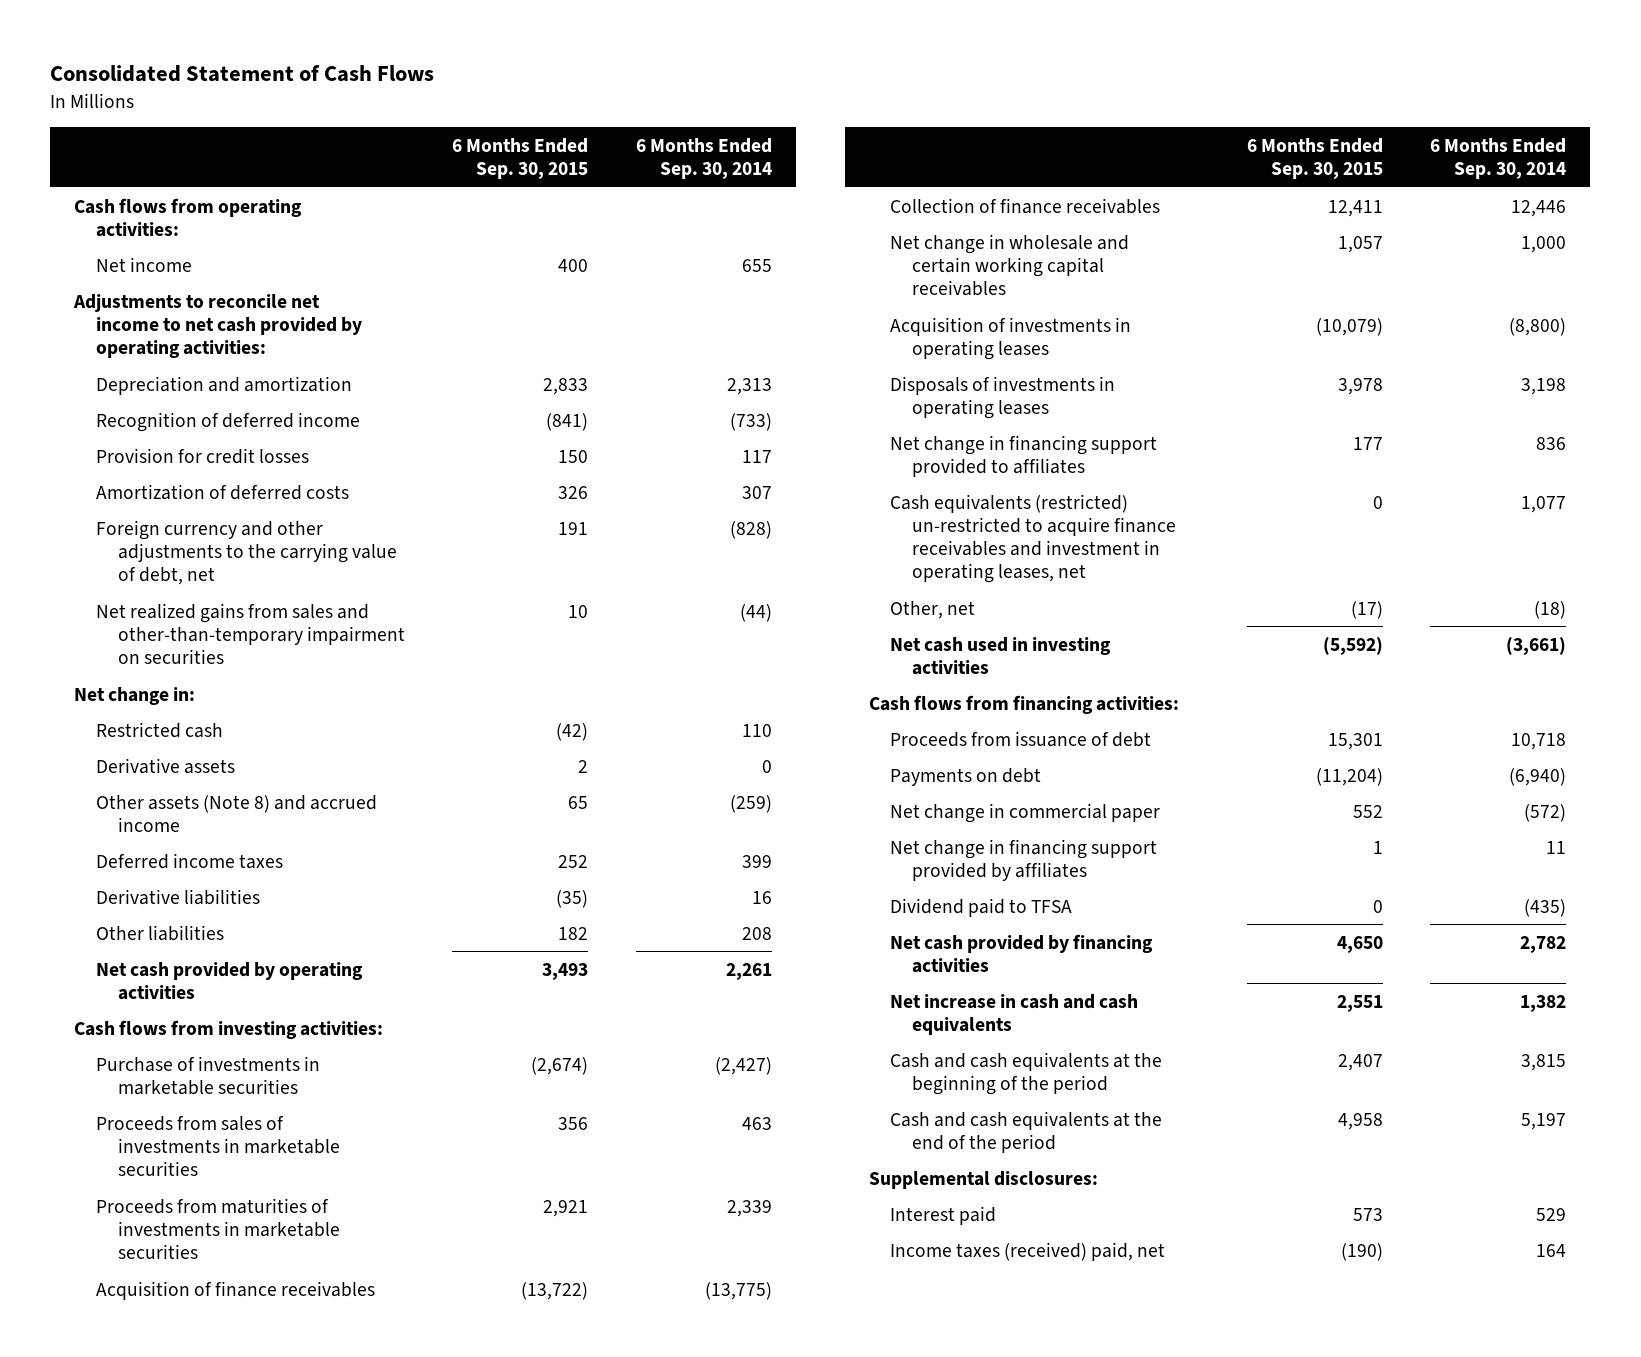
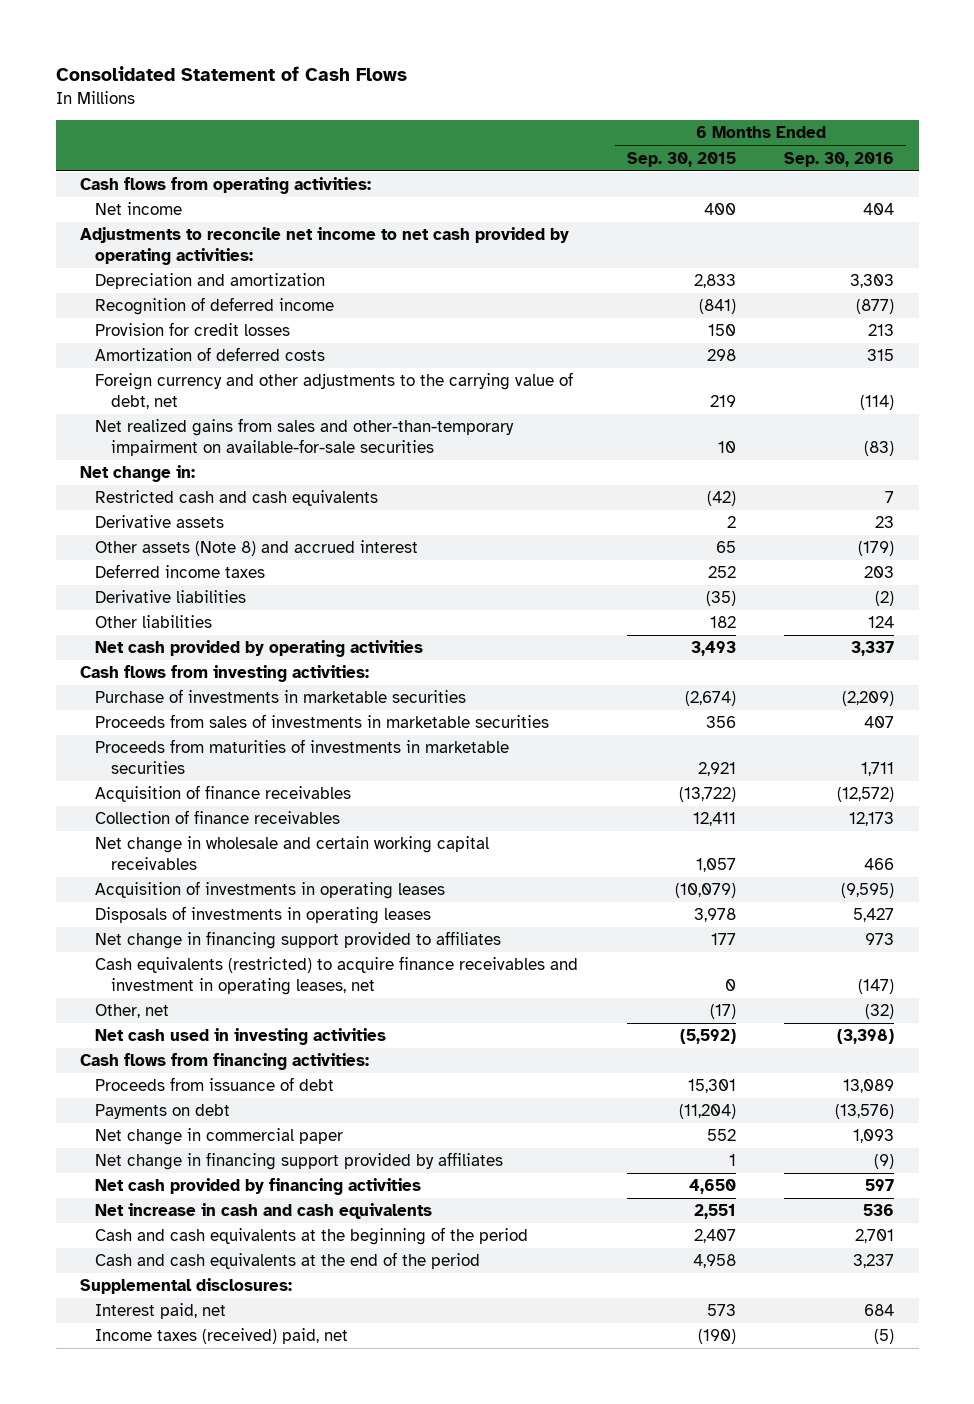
- | 6 Months Ended Sep. 30, 2015 | 6 Months Ended Sep. 30, 2014
+ | 6 Months Ended Sep. 30, 2015 | 6 Months Ended Sep. 30, 2016
- Amortization of deferred costs | 326 | 307
- Foreign currency and other adjustments to the carrying value of debt, net | 191 | (828)
- Net realized gains from sales and other-than-temporary impairment on securities | 10 | (44)
+ Amortization of deferred costs | 298 | 315
+ Foreign currency and other adjustments to the carrying value of debt, net | 219 | (114)
+ Net realized gains from sales and other-than-temporary impairment on available-for-sale securities | 10 | (83)
- Restricted cash | (42) | 110
+ Restricted cash and cash equivalents | (42) | 7
- Other assets (Note 8) and accrued income | 65 | (259)
+ Other assets (Note 8) and accrued interest | 65 | (179)
- Cash equivalents (restricted) un-restricted to acquire finance receivables and investment in operating leases, net | 0 | 1,077
+ Cash equivalents (restricted) to acquire finance receivables and investment in operating leases, net | 0 | (147)
- Dividend paid to TFSA | 0 | (435)
- Interest paid | 573 | 529
+ Interest paid, net | 573 | 684

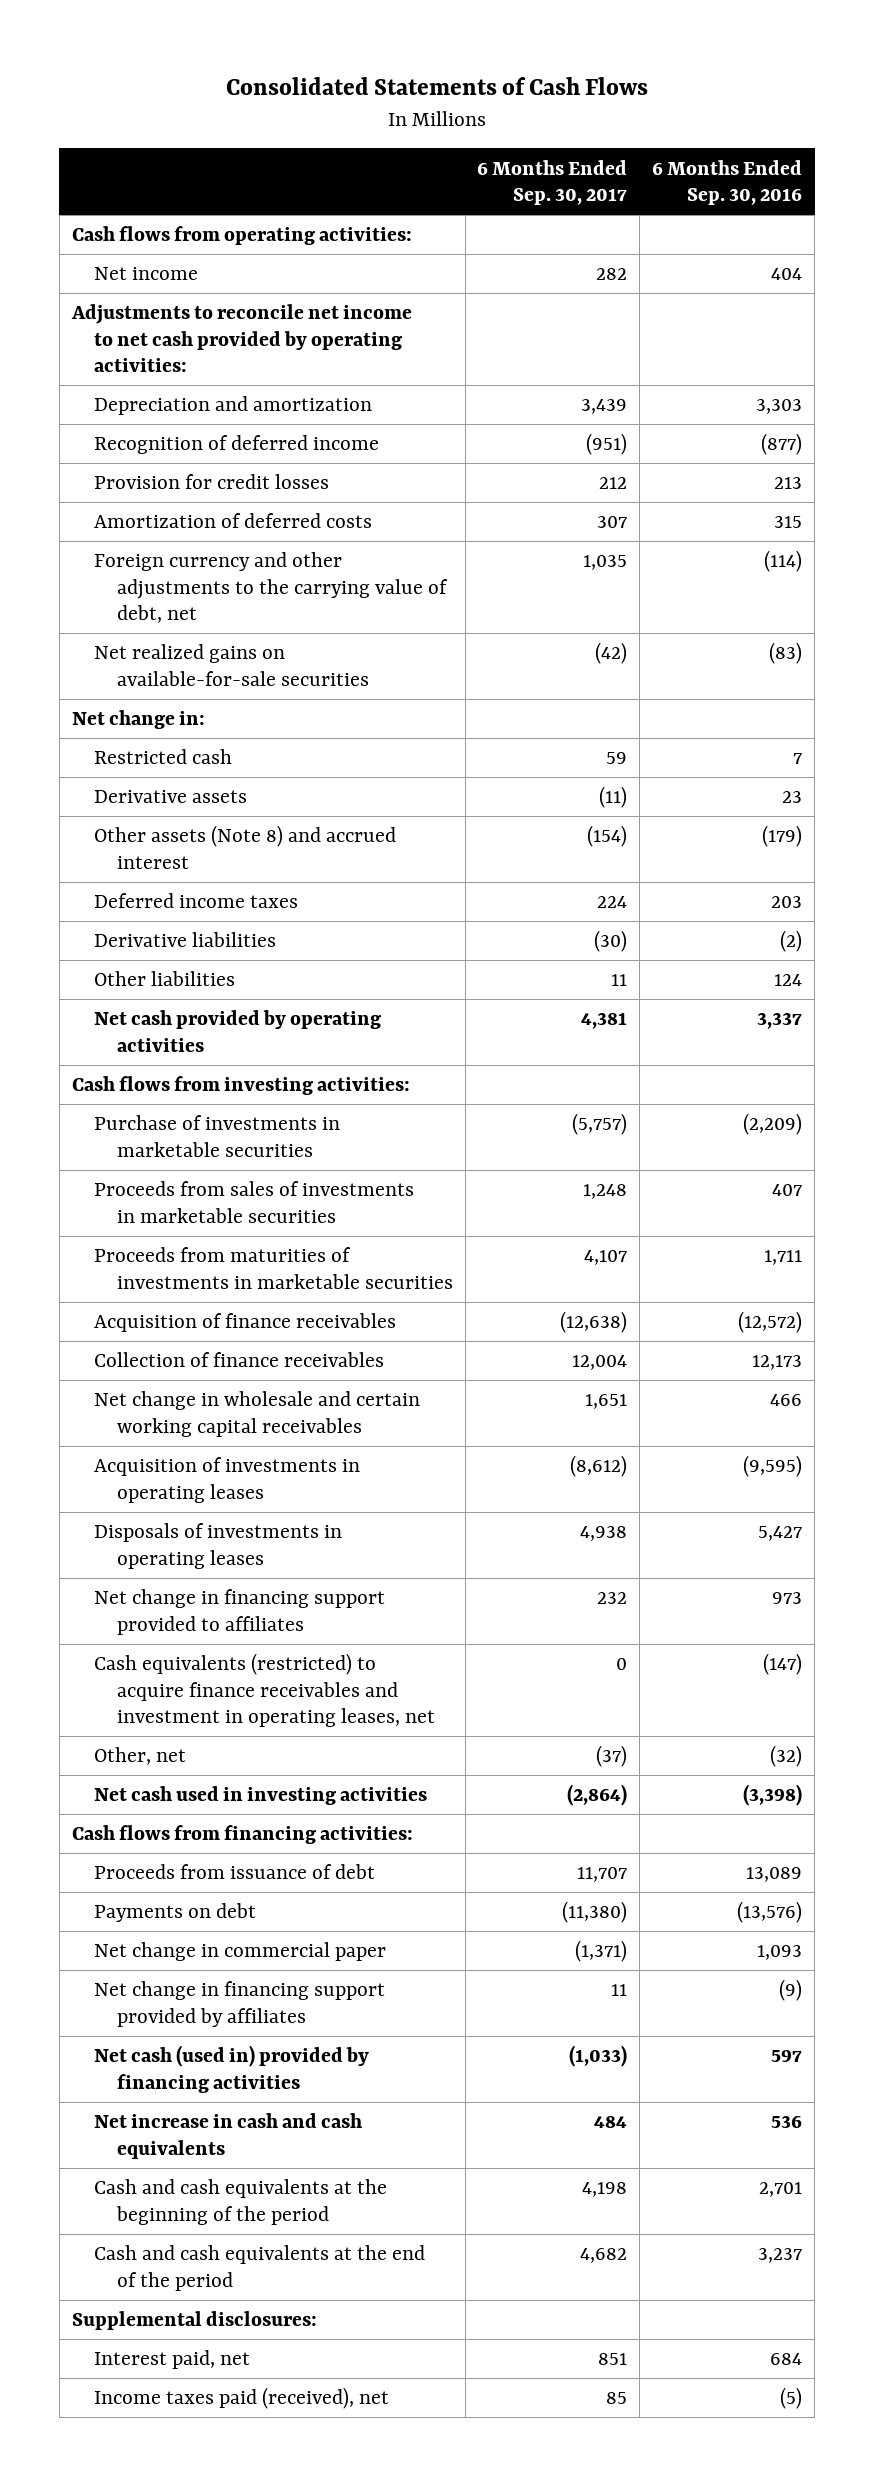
- Consolidated Statement of Cash Flows
+ Consolidated Statements of Cash Flows
- | 6 Months Ended Sep. 30, 2015 | 6 Months Ended Sep. 30, 2016
+ | 6 Months Ended Sep. 30, 2017 | 6 Months Ended Sep. 30, 2016
- Net realized gains from sales and other-than-temporary impairment on available-for-sale securities | 10 | (83)
+ Net realized gains on available-for-sale securities | (42) | (83)
- Restricted cash and cash equivalents | (42) | 7
+ Restricted cash | 59 | 7
- Net cash provided by financing activities | 4,650 | 597
+ Net cash (used in) provided by financing activities | (1,033) | 597
- Income taxes (received) paid, net | (190) | (5)
+ Income taxes paid (received), net | 85 | (5)

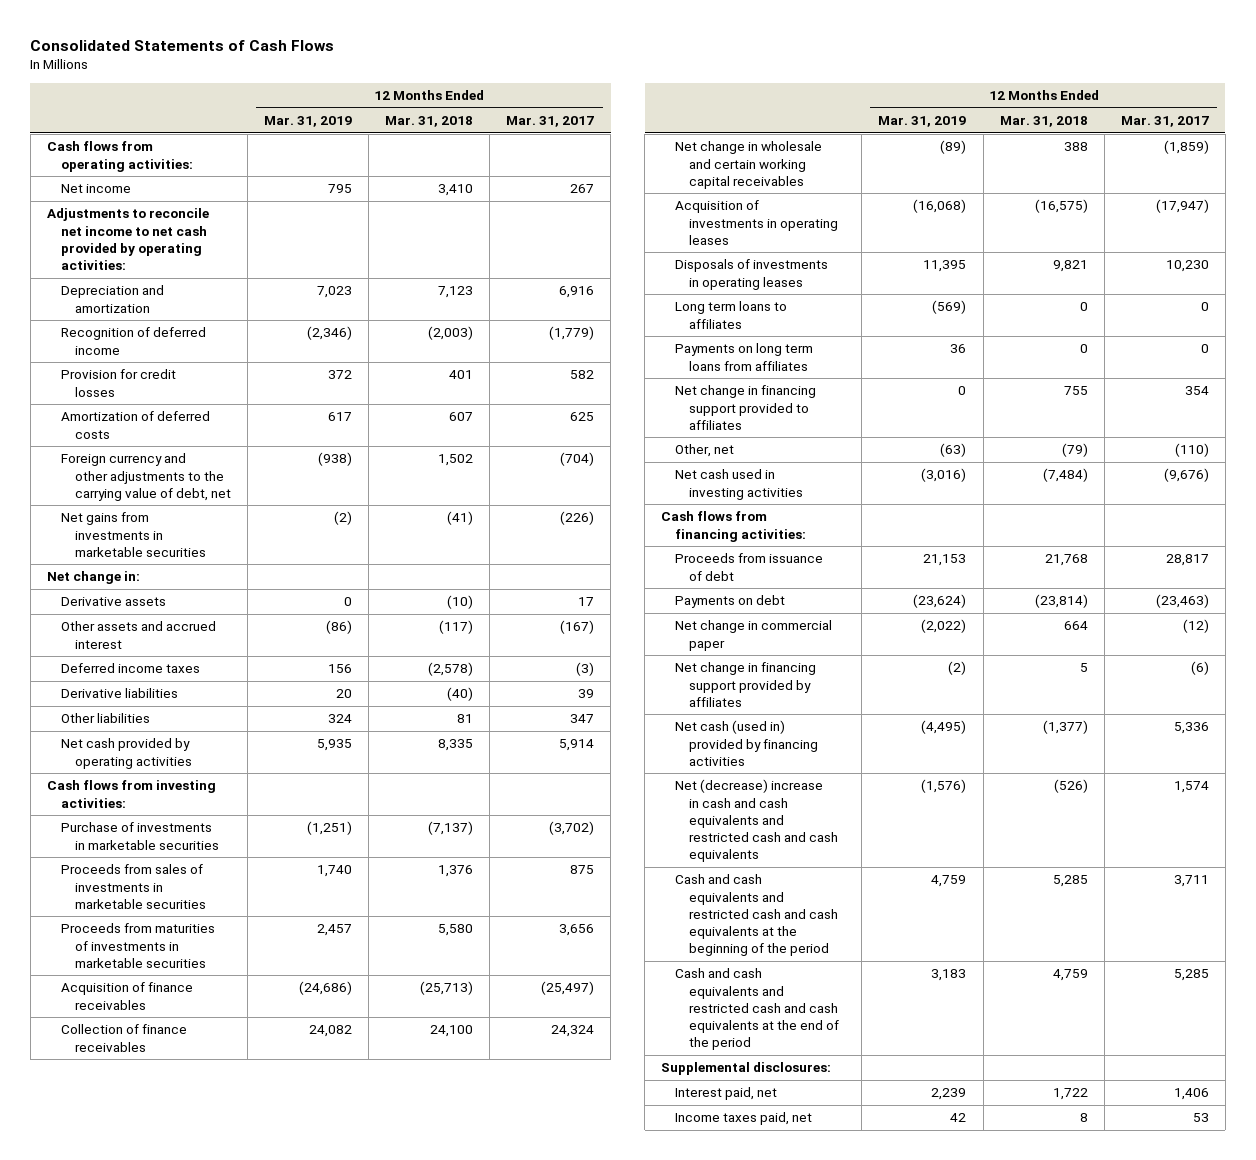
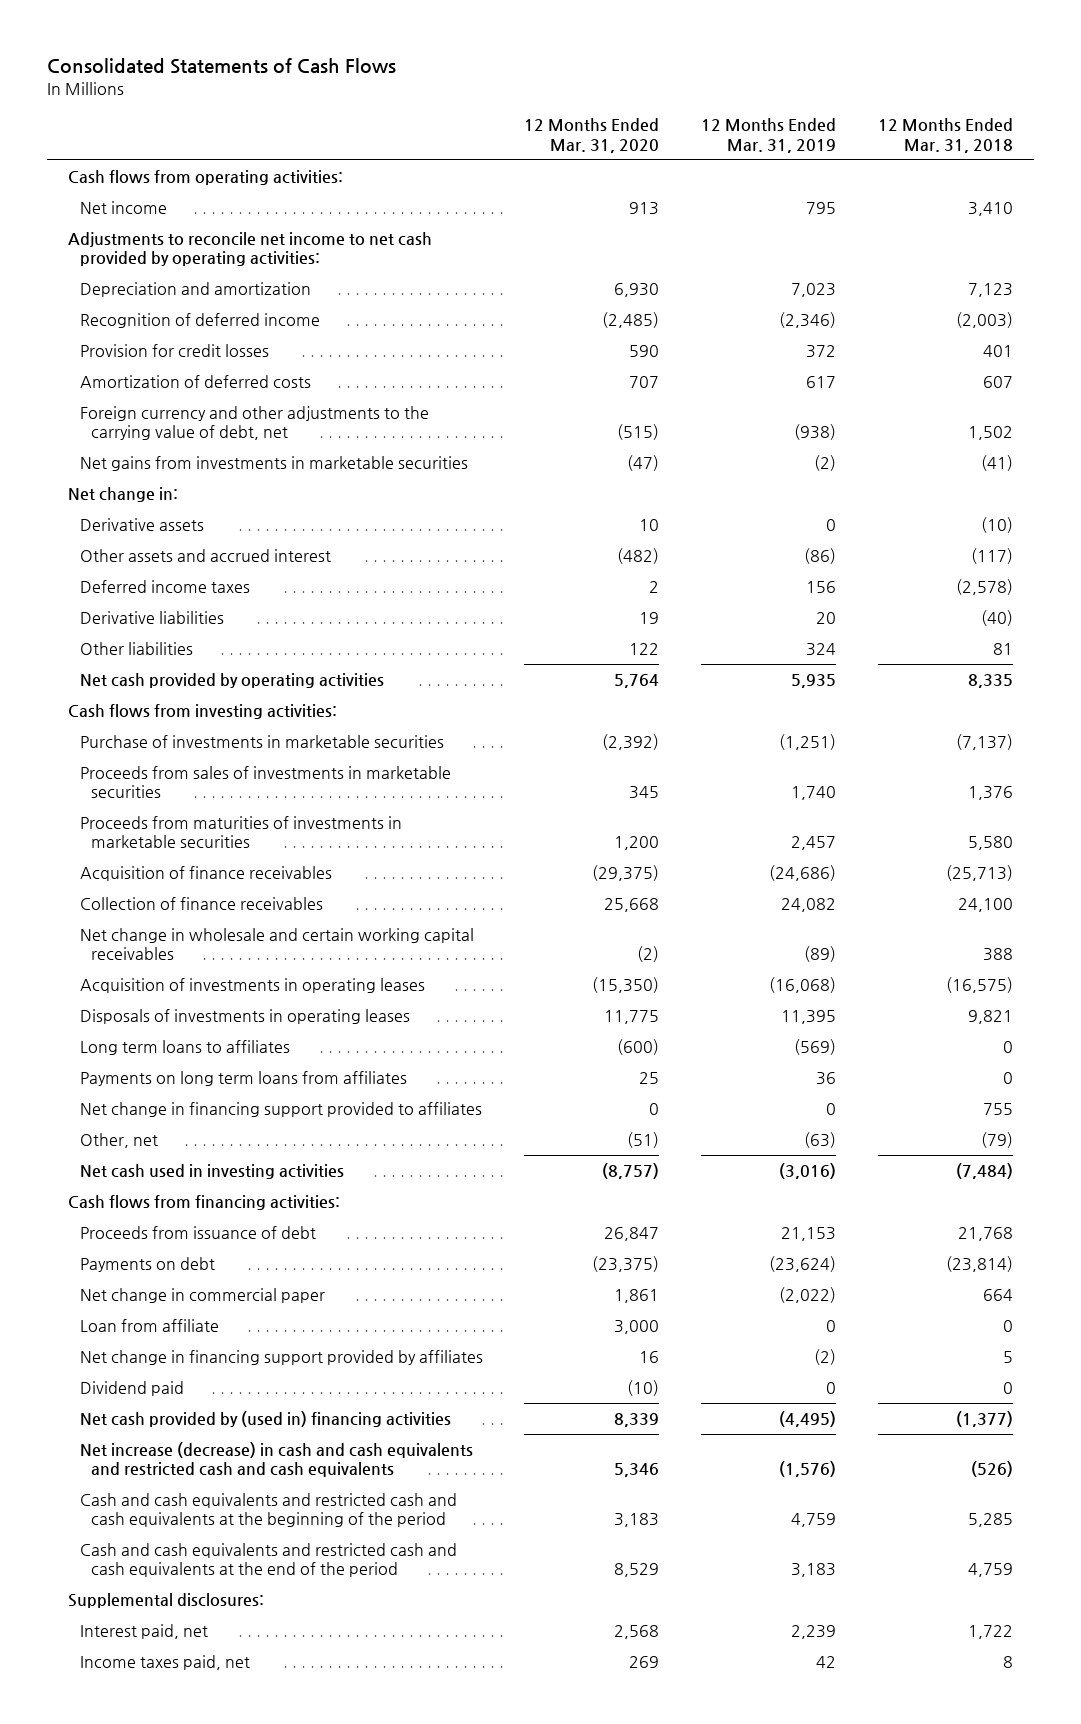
- | 12 Months Ended Mar. 31, 2019 | 12 Months Ended Mar. 31, 2018 | 12 Months Ended Mar. 31, 2017
+ | 12 Months Ended Mar. 31, 2020 | 12 Months Ended Mar. 31, 2019 | 12 Months Ended Mar. 31, 2018
+ Loan from affiliate | 3,000 | 0 | 0
- Net cash (used in) provided by financing activities | (4,495) | (1,377) | 5,336
- Net (decrease) increase in cash and cash equivalents and restricted cash and cash equivalents | (1,576) | (526) | 1,574
+ Dividend paid | (10) | 0 | 0
+ Net cash provided by (used in) financing activities | 8,339 | (4,495) | (1,377)
+ Net increase (decrease) in cash and cash equivalents and restricted cash and cash equivalents | 5,346 | (1,576) | (526)

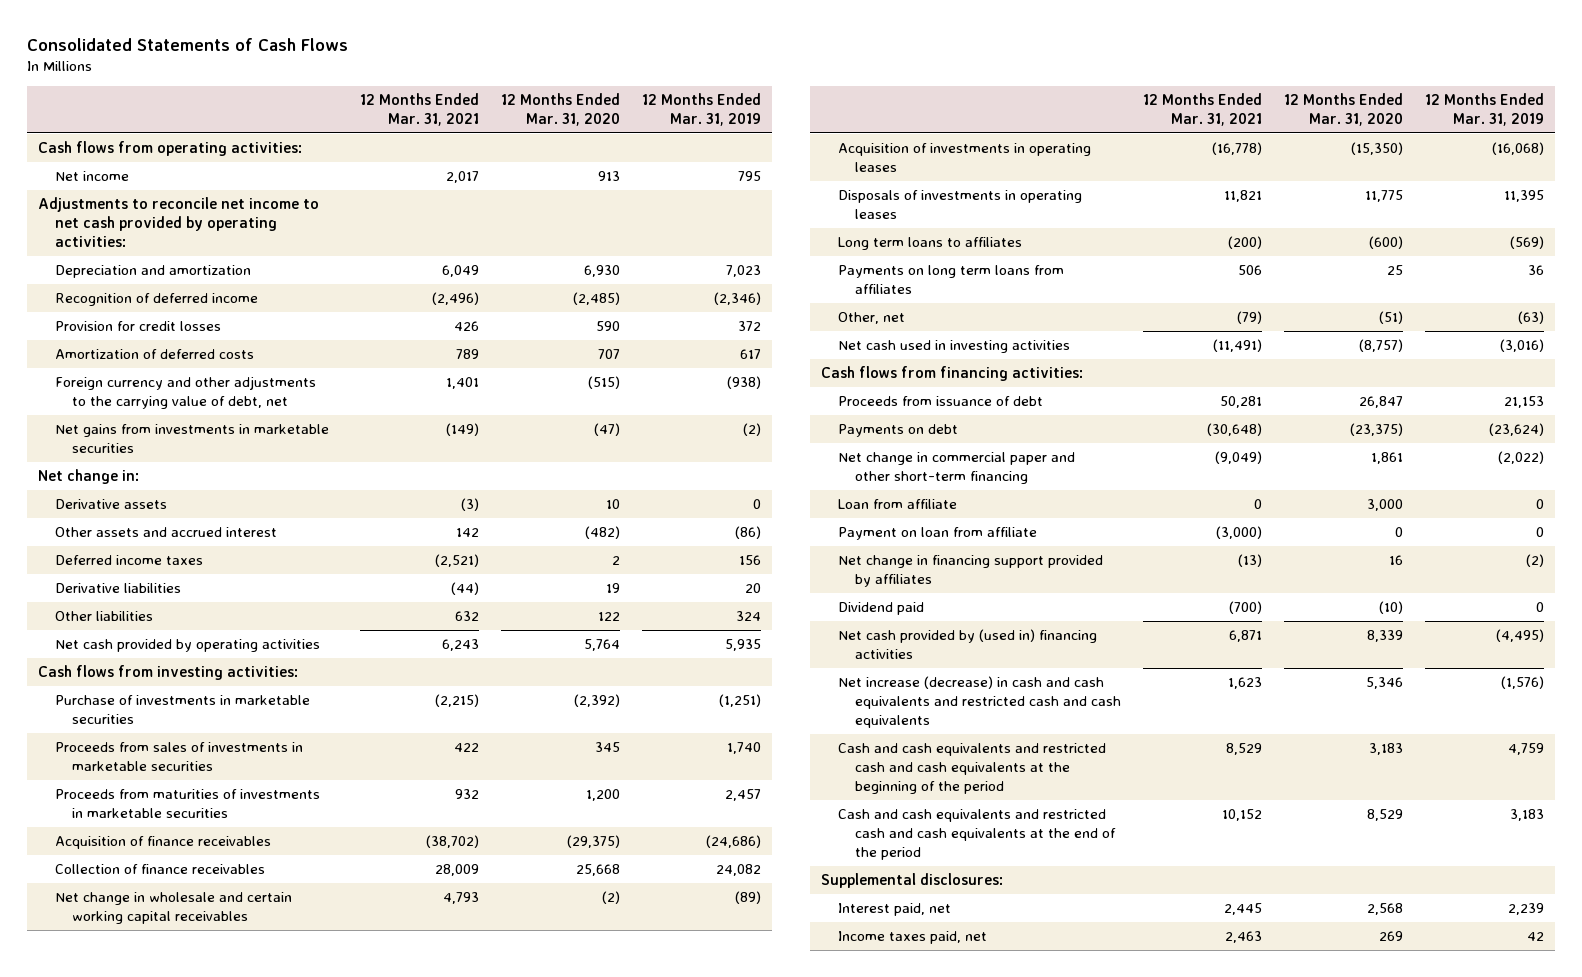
- | 12 Months Ended Mar. 31, 2020 | 12 Months Ended Mar. 31, 2019 | 12 Months Ended Mar. 31, 2018
+ | 12 Months Ended Mar. 31, 2021 | 12 Months Ended Mar. 31, 2020 | 12 Months Ended Mar. 31, 2019
- Net change in financing support provided to affiliates | 0 | 0 | 755
- Net change in commercial paper | 1,861 | (2,022) | 664
+ Net change in commercial paper and other short-term financing | (9,049) | 1,861 | (2,022)
+ Payment on loan from affiliate | (3,000) | 0 | 0

